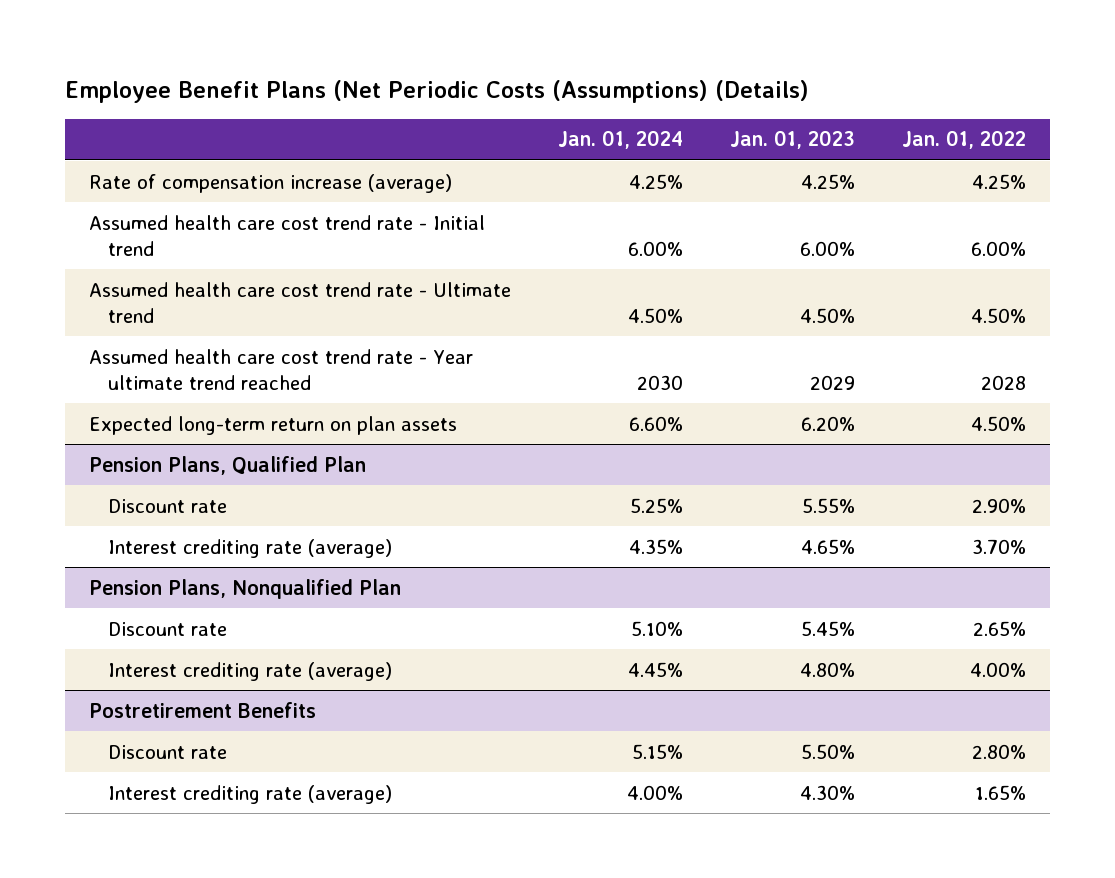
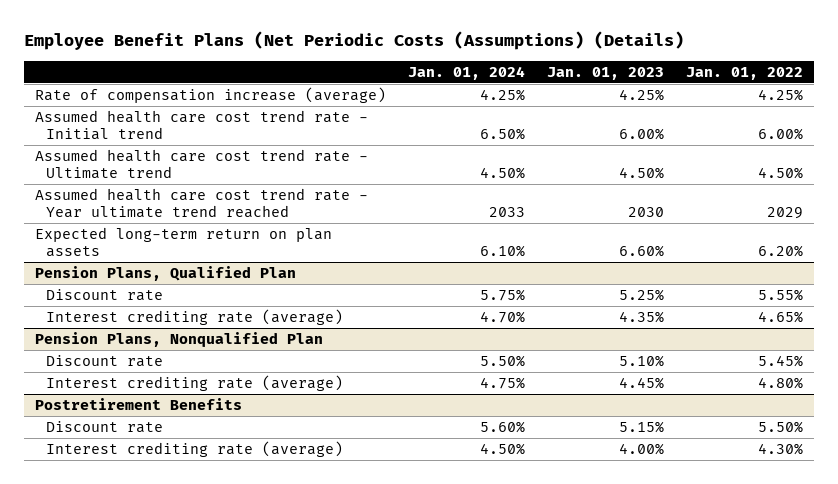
- Assumed health care cost trend rate - Initial trend | 6.00% | 6.00% | 6.00%
+ Assumed health care cost trend rate - Initial trend | 6.50% | 6.00% | 6.00%
- Assumed health care cost trend rate - Year ultimate trend reached | 2030 | 2029 | 2028
- Expected long-term return on plan assets | 6.60% | 6.20% | 4.50%
+ Assumed health care cost trend rate - Year ultimate trend reached | 2033 | 2030 | 2029
+ Expected long-term return on plan assets | 6.10% | 6.60% | 6.20%
@ Pension Plans, Qualified Plan
- Discount rate | 5.25% | 5.55% | 2.90%
- Interest crediting rate (average) | 4.35% | 4.65% | 3.70%
+ Discount rate | 5.75% | 5.25% | 5.55%
+ Interest crediting rate (average) | 4.70% | 4.35% | 4.65%
@ Pension Plans, Nonqualified Plan
- Discount rate | 5.10% | 5.45% | 2.65%
- Interest crediting rate (average) | 4.45% | 4.80% | 4.00%
+ Discount rate | 5.50% | 5.10% | 5.45%
+ Interest crediting rate (average) | 4.75% | 4.45% | 4.80%
@ Postretirement Benefits
- Discount rate | 5.15% | 5.50% | 2.80%
- Interest crediting rate (average) | 4.00% | 4.30% | 1.65%
+ Discount rate | 5.60% | 5.15% | 5.50%
+ Interest crediting rate (average) | 4.50% | 4.00% | 4.30%

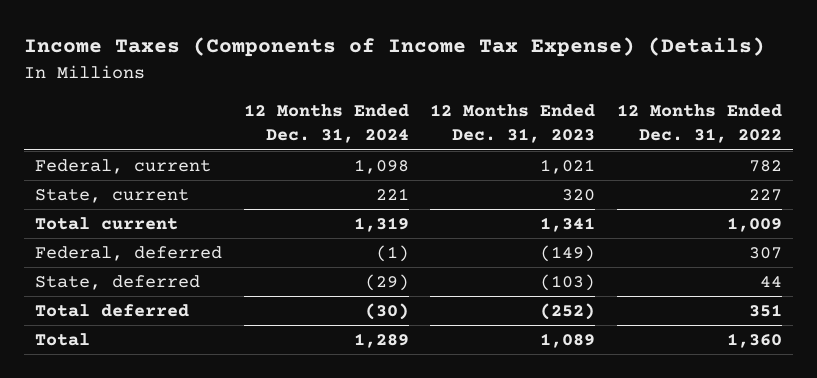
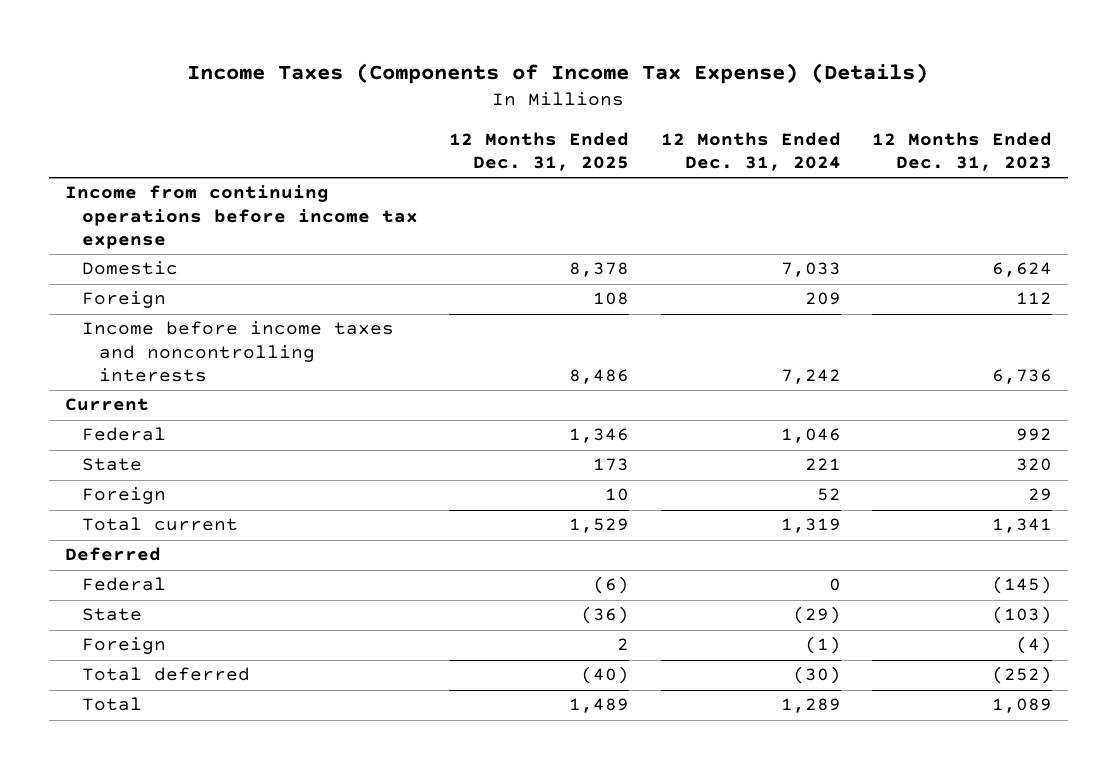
- | 12 Months Ended Dec. 31, 2024 | 12 Months Ended Dec. 31, 2023 | 12 Months Ended Dec. 31, 2022
+ | 12 Months Ended Dec. 31, 2025 | 12 Months Ended Dec. 31, 2024 | 12 Months Ended Dec. 31, 2023
- Federal, current | 1,098 | 1,021 | 782
- State, current | 221 | 320 | 227
+ Income from continuing operations before income tax expense
+ Domestic | 8,378 | 7,033 | 6,624
+ Foreign | 108 | 209 | 112
+ Income before income taxes and noncontrolling interests | 8,486 | 7,242 | 6,736
+ Current
+ Federal | 1,346 | 1,046 | 992
+ State | 173 | 221 | 320
+ Foreign | 10 | 52 | 29
- Federal, deferred | (1) | (149) | 307
- State, deferred | (29) | (103) | 44
+ Deferred
+ Federal | (6) | 0 | (145)
+ State | (36) | (29) | (103)
+ Foreign | 2 | (1) | (4)

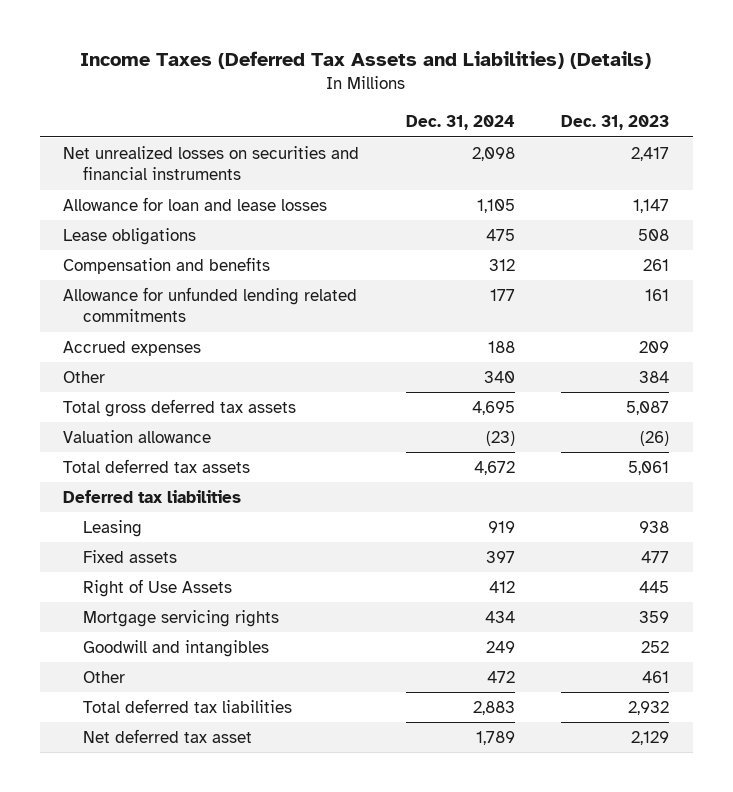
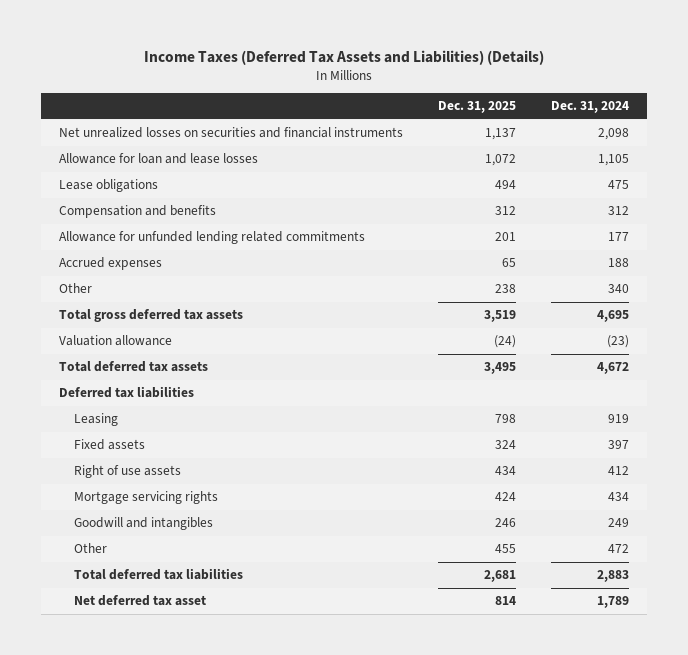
- | Dec. 31, 2024 | Dec. 31, 2023
+ | Dec. 31, 2025 | Dec. 31, 2024
- Right of Use Assets | 412 | 445
+ Right of use assets | 434 | 412

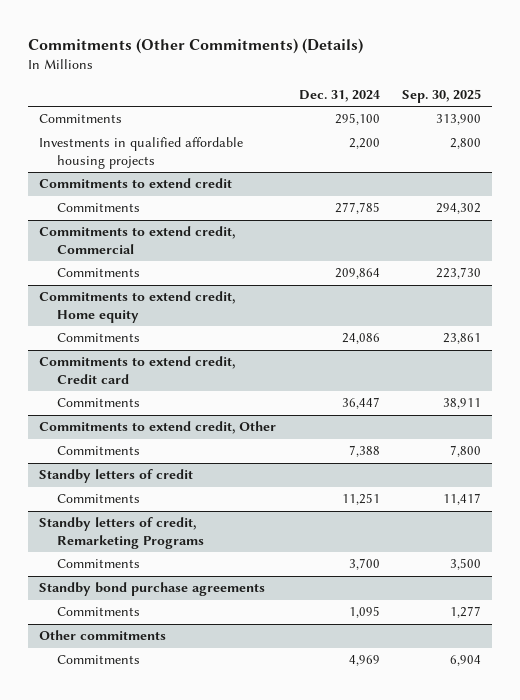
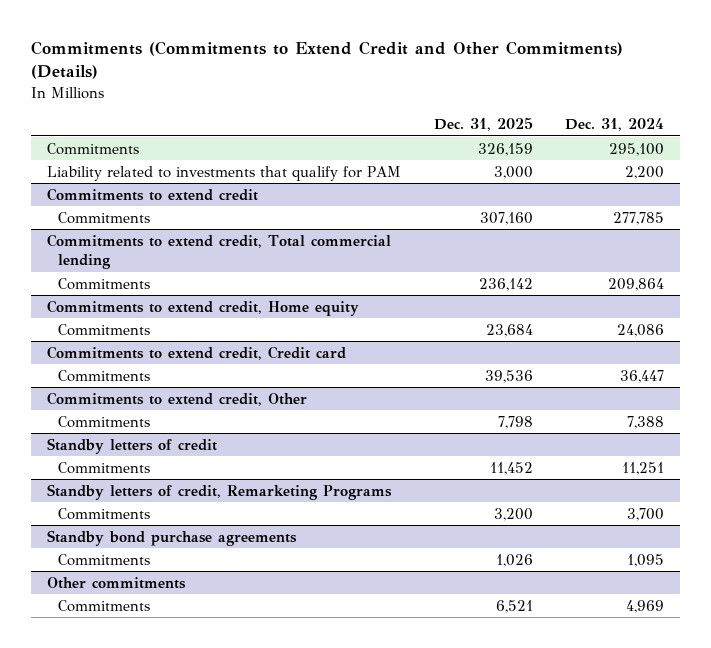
- Commitments (Other Commitments) (Details)
+ Commitments (Commitments to Extend Credit and Other Commitments) (Details)
- | Dec. 31, 2024 | Sep. 30, 2025
+ | Dec. 31, 2025 | Dec. 31, 2024
- Investments in qualified affordable housing projects | 2,200 | 2,800
+ Liability related to investments that qualify for PAM | 3,000 | 2,200
- Commitments to extend credit, Commercial
+ Commitments to extend credit, Total commercial lending

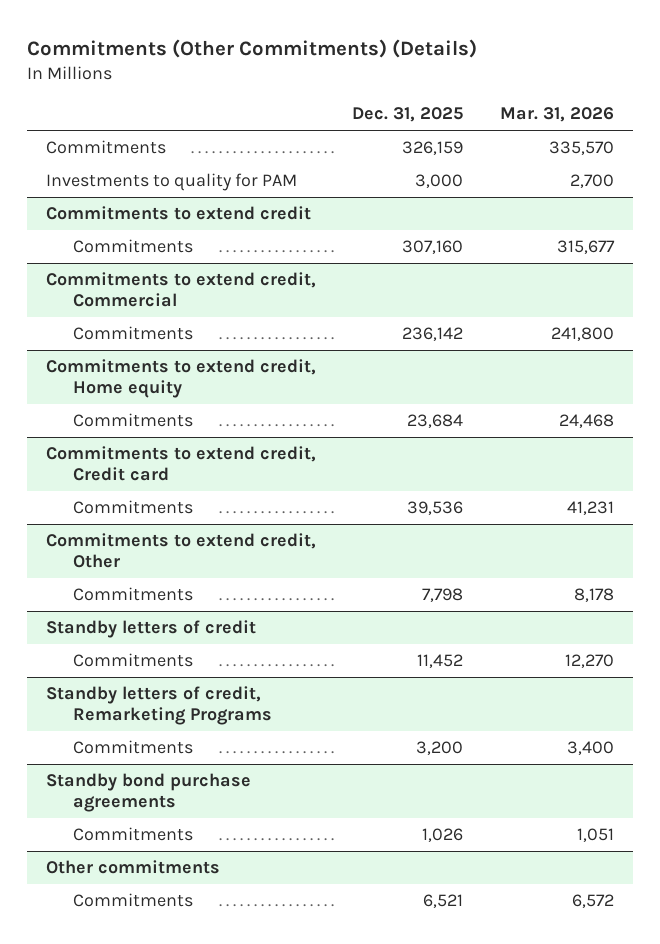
- Commitments (Commitments to Extend Credit and Other Commitments) (Details)
+ Commitments (Other Commitments) (Details)
- | Dec. 31, 2025 | Dec. 31, 2024
+ | Dec. 31, 2025 | Mar. 31, 2026
- Liability related to investments that qualify for PAM | 3,000 | 2,200
+ Investments to quality for PAM | 3,000 | 2,700
- Commitments to extend credit, Total commercial lending
+ Commitments to extend credit, Commercial

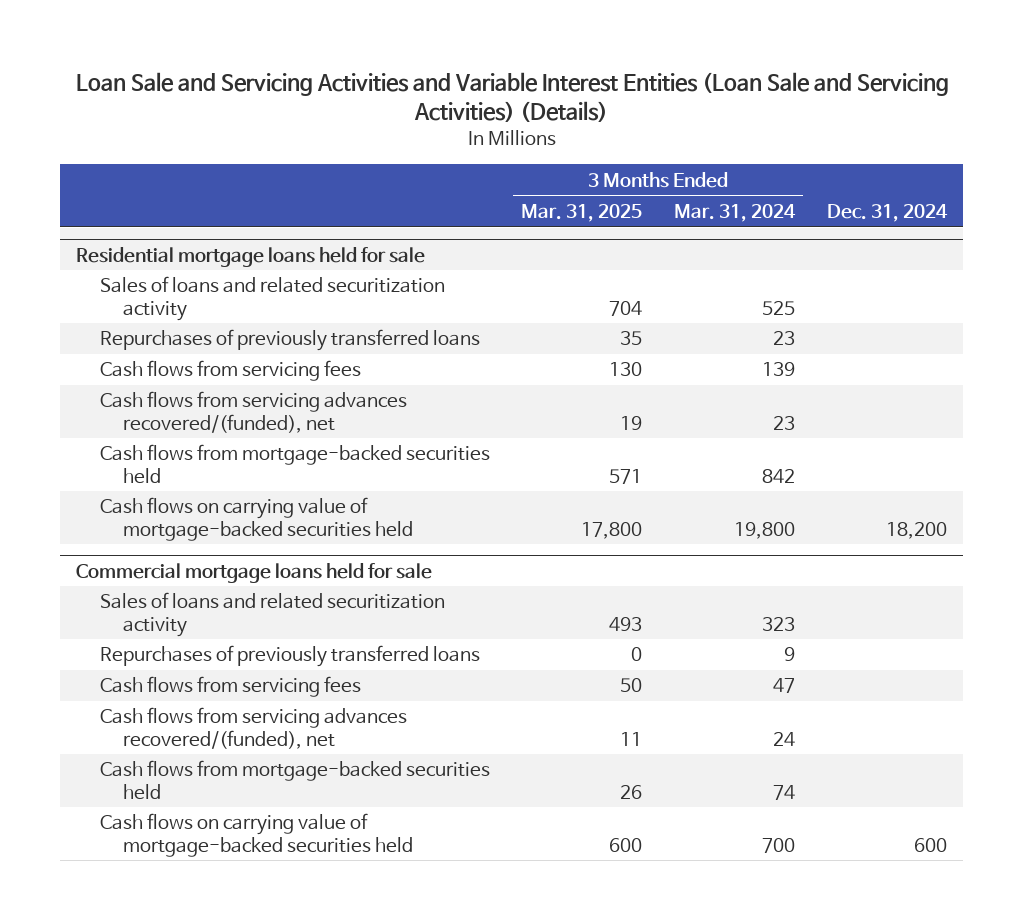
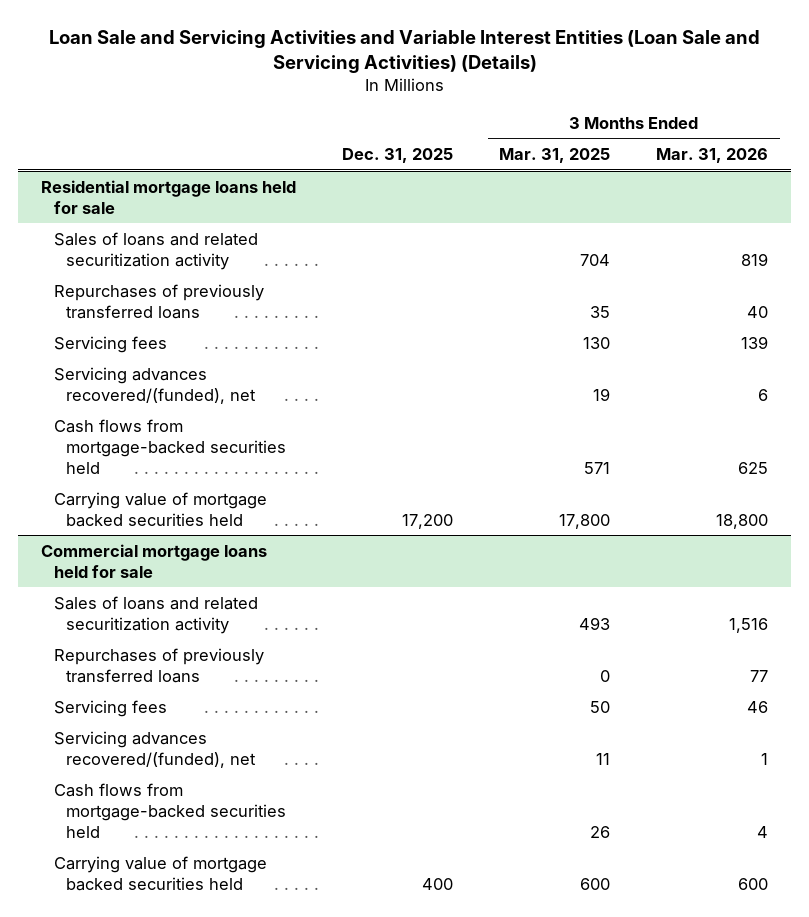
- | 3 Months Ended Mar. 31, 2025 | 3 Months Ended Mar. 31, 2024 | Dec. 31, 2024
+ | Dec. 31, 2025 | 3 Months Ended Mar. 31, 2025 | 3 Months Ended Mar. 31, 2026
@ Residential mortgage loans held for sale
- Cash flows from servicing fees | 130 | 139 |
- Cash flows from servicing advances recovered/(funded), net | 19 | 23 |
+ Servicing fees | | 130 | 139
+ Servicing advances recovered/(funded), net | | 19 | 6
- Cash flows on carrying value of mortgage-backed securities held | 17,800 | 19,800 | 18,200
+ Carrying value of mortgage backed securities held | 17,200 | 17,800 | 18,800
@ Commercial mortgage loans held for sale
- Cash flows from servicing fees | 50 | 47 |
- Cash flows from servicing advances recovered/(funded), net | 11 | 24 |
+ Servicing fees | | 50 | 46
+ Servicing advances recovered/(funded), net | | 11 | 1
- Cash flows on carrying value of mortgage-backed securities held | 600 | 700 | 600
+ Carrying value of mortgage backed securities held | 400 | 600 | 600

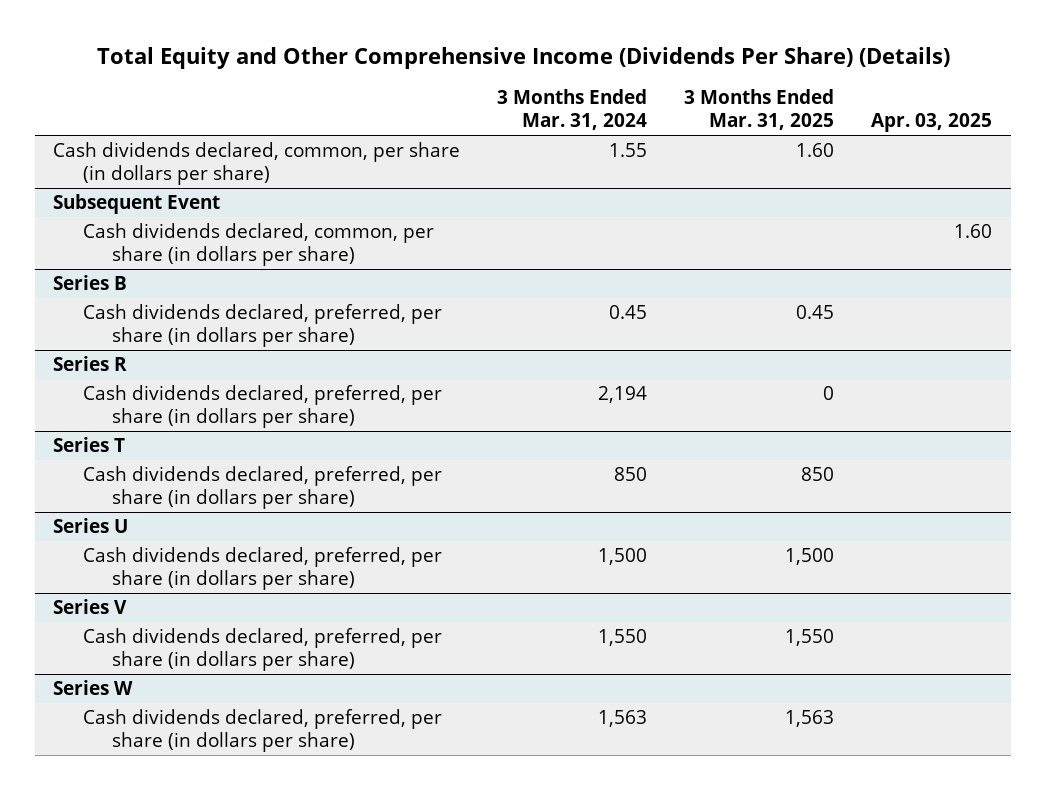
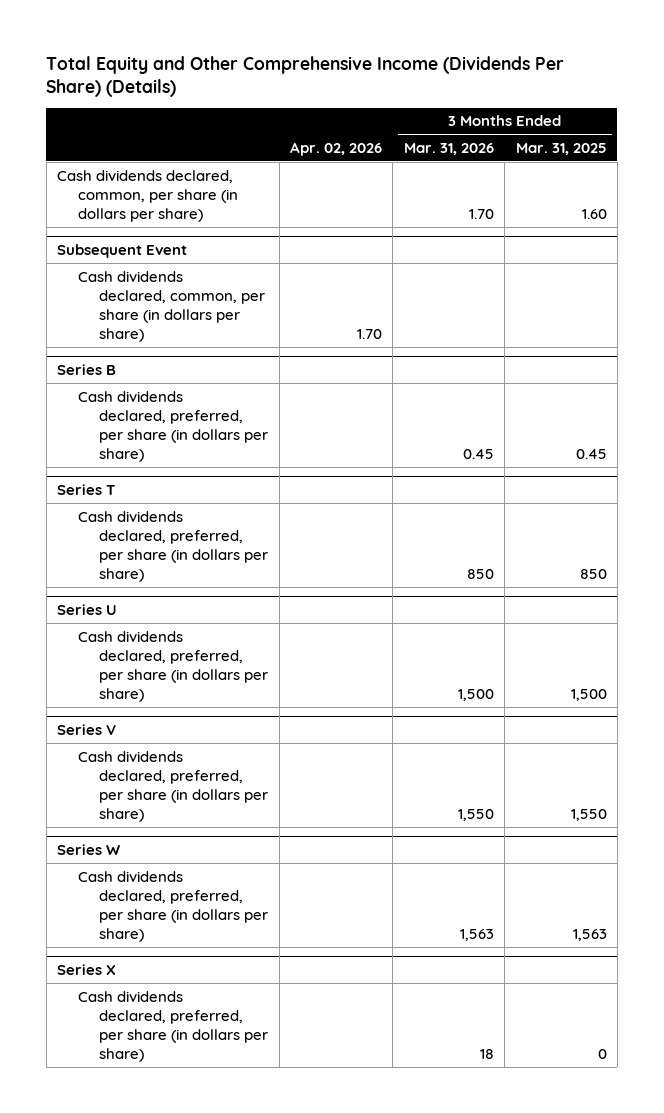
- | 3 Months Ended Mar. 31, 2024 | 3 Months Ended Mar. 31, 2025 | Apr. 03, 2025
+ | Apr. 02, 2026 | 3 Months Ended Mar. 31, 2026 | 3 Months Ended Mar. 31, 2025
- Series R
- Cash dividends declared, preferred, per share (in dollars per share) | 2,194 | 0 |
+ Series X
+ Cash dividends declared, preferred, per share (in dollars per share) | | 18 | 0

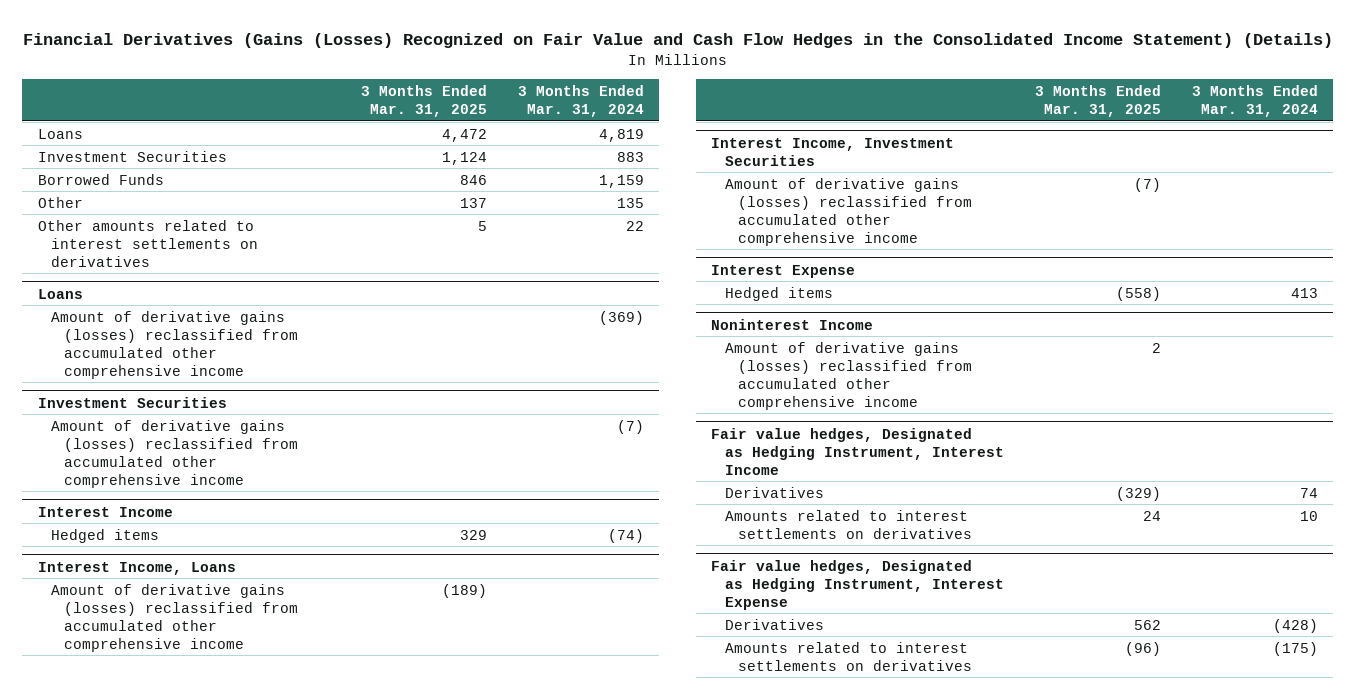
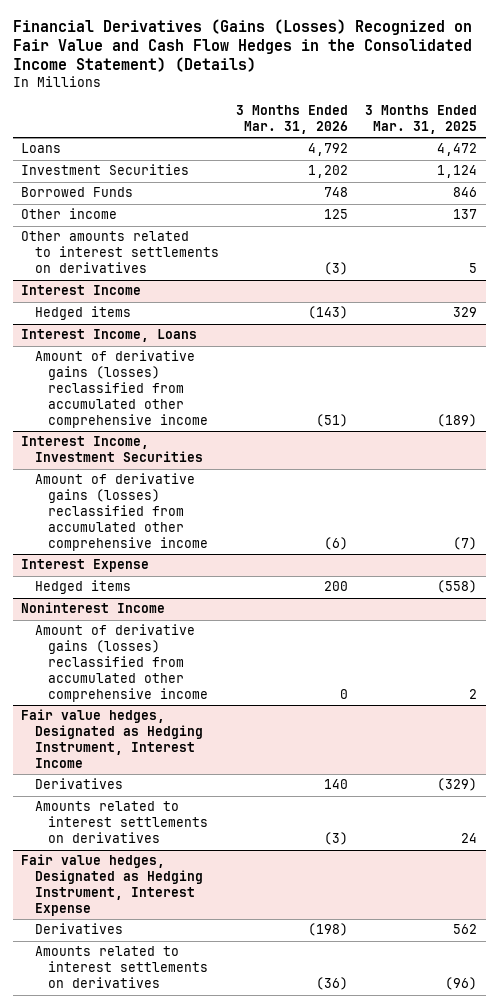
- | 3 Months Ended Mar. 31, 2025 | 3 Months Ended Mar. 31, 2024
+ | 3 Months Ended Mar. 31, 2026 | 3 Months Ended Mar. 31, 2025
- Other | 137 | 135
+ Other income | 125 | 137
- Loans
- Amount of derivative gains (losses) reclassified from accumulated other comprehensive income | | (369)
- Investment Securities
- Amount of derivative gains (losses) reclassified from accumulated other comprehensive income | | (7)

